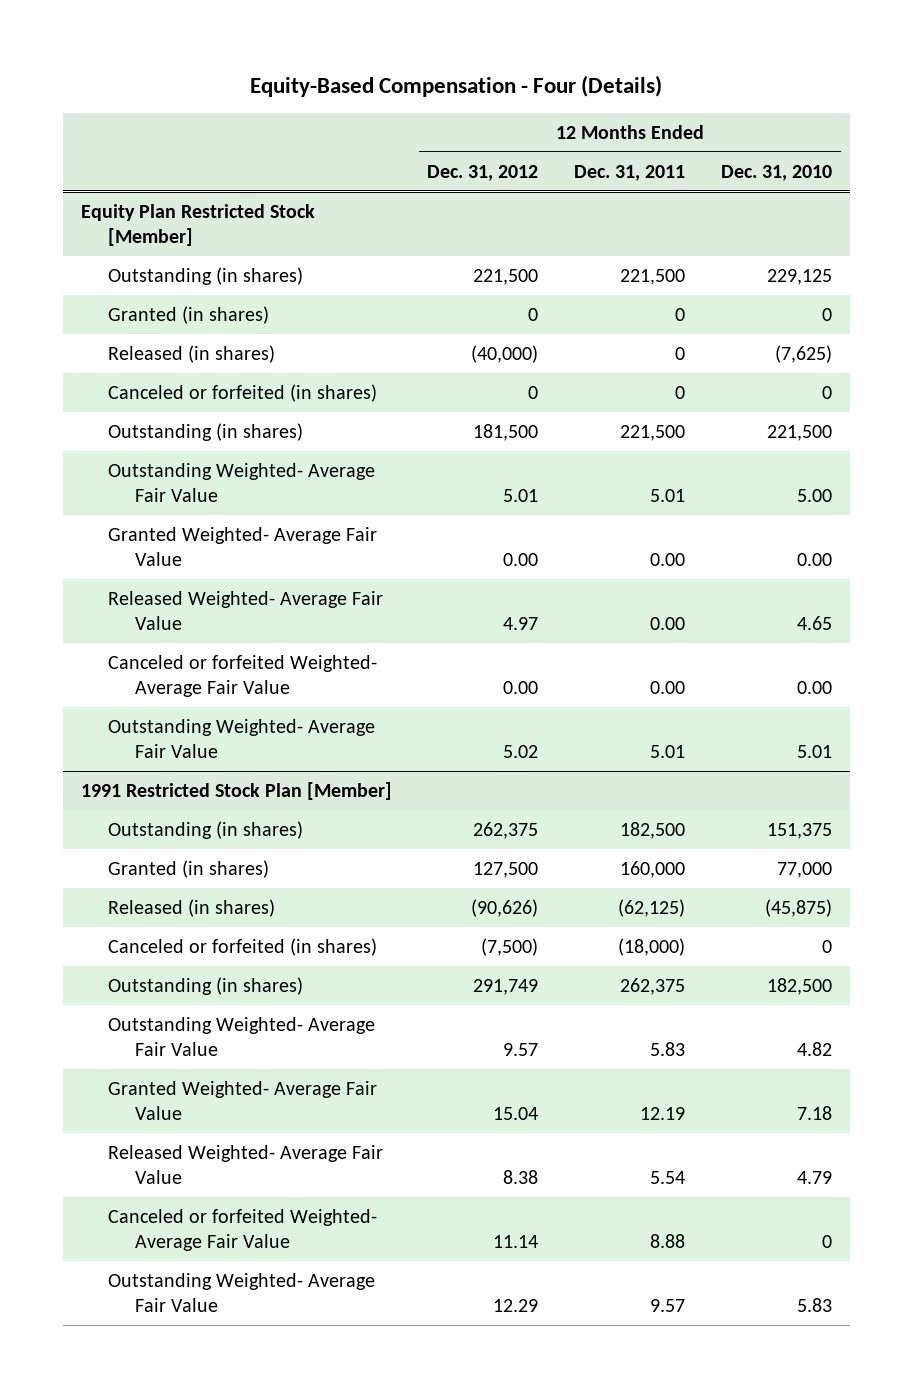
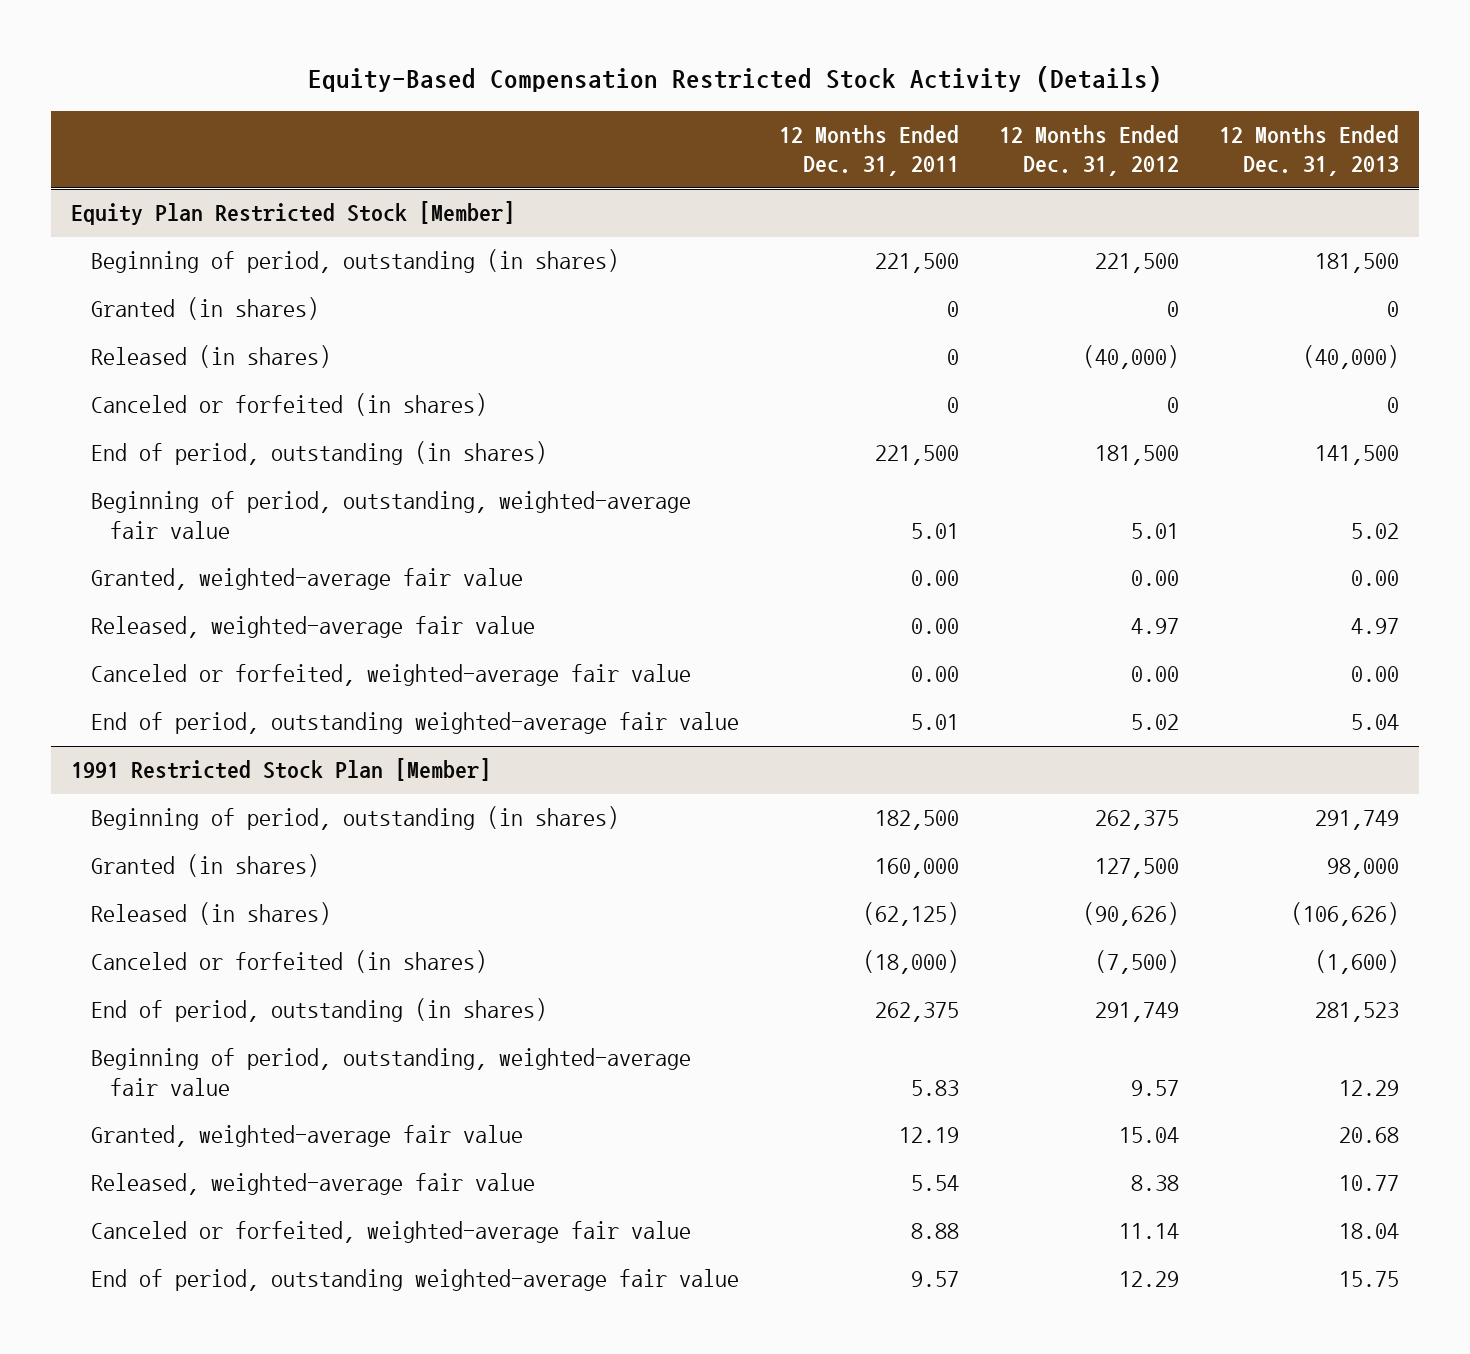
- Equity-Based Compensation - Four (Details)
+ Equity-Based Compensation Restricted Stock Activity (Details)
- | 12 Months Ended Dec. 31, 2012 | 12 Months Ended Dec. 31, 2011 | 12 Months Ended Dec. 31, 2010
+ | 12 Months Ended Dec. 31, 2011 | 12 Months Ended Dec. 31, 2012 | 12 Months Ended Dec. 31, 2013
@ Equity Plan Restricted Stock [Member]
- Outstanding (in shares) | 221,500 | 221,500 | 229,125
+ Beginning of period, outstanding (in shares) | 221,500 | 221,500 | 181,500
- Outstanding (in shares) | 181,500 | 221,500 | 221,500
- Outstanding Weighted- Average Fair Value | 5.01 | 5.01 | 5.00
- Granted Weighted- Average Fair Value | 0.00 | 0.00 | 0.00
- Released Weighted- Average Fair Value | 4.97 | 0.00 | 4.65
- Canceled or forfeited Weighted- Average Fair Value | 0.00 | 0.00 | 0.00
- Outstanding Weighted- Average Fair Value | 5.02 | 5.01 | 5.01
+ End of period, outstanding (in shares) | 221,500 | 181,500 | 141,500
+ Beginning of period, outstanding, weighted-average fair value | 5.01 | 5.01 | 5.02
+ Granted, weighted-average fair value | 0.00 | 0.00 | 0.00
+ Released, weighted-average fair value | 0.00 | 4.97 | 4.97
+ Canceled or forfeited, weighted-average fair value | 0.00 | 0.00 | 0.00
+ End of period, outstanding weighted-average fair value | 5.01 | 5.02 | 5.04
@ 1991 Restricted Stock Plan [Member]
- Outstanding (in shares) | 262,375 | 182,500 | 151,375
+ Beginning of period, outstanding (in shares) | 182,500 | 262,375 | 291,749
- Outstanding (in shares) | 291,749 | 262,375 | 182,500
- Outstanding Weighted- Average Fair Value | 9.57 | 5.83 | 4.82
- Granted Weighted- Average Fair Value | 15.04 | 12.19 | 7.18
- Released Weighted- Average Fair Value | 8.38 | 5.54 | 4.79
- Canceled or forfeited Weighted- Average Fair Value | 11.14 | 8.88 | 0
- Outstanding Weighted- Average Fair Value | 12.29 | 9.57 | 5.83
+ End of period, outstanding (in shares) | 262,375 | 291,749 | 281,523
+ Beginning of period, outstanding, weighted-average fair value | 5.83 | 9.57 | 12.29
+ Granted, weighted-average fair value | 12.19 | 15.04 | 20.68
+ Released, weighted-average fair value | 5.54 | 8.38 | 10.77
+ Canceled or forfeited, weighted-average fair value | 8.88 | 11.14 | 18.04
+ End of period, outstanding weighted-average fair value | 9.57 | 12.29 | 15.75

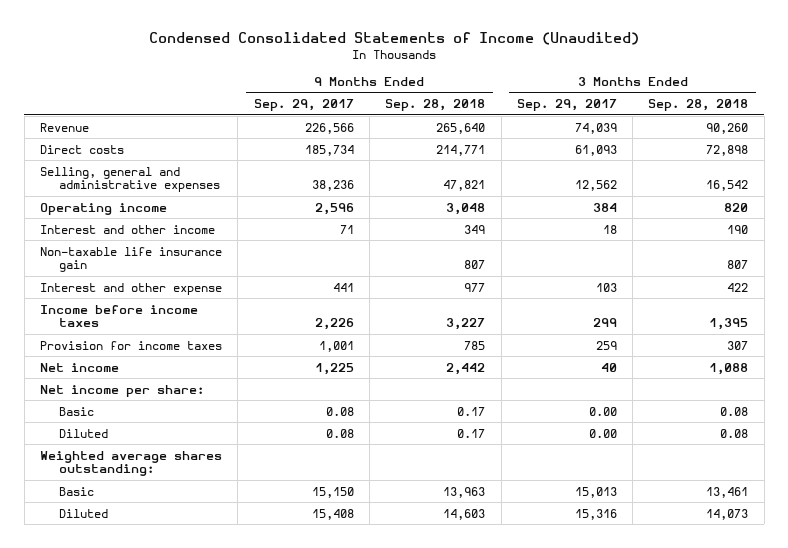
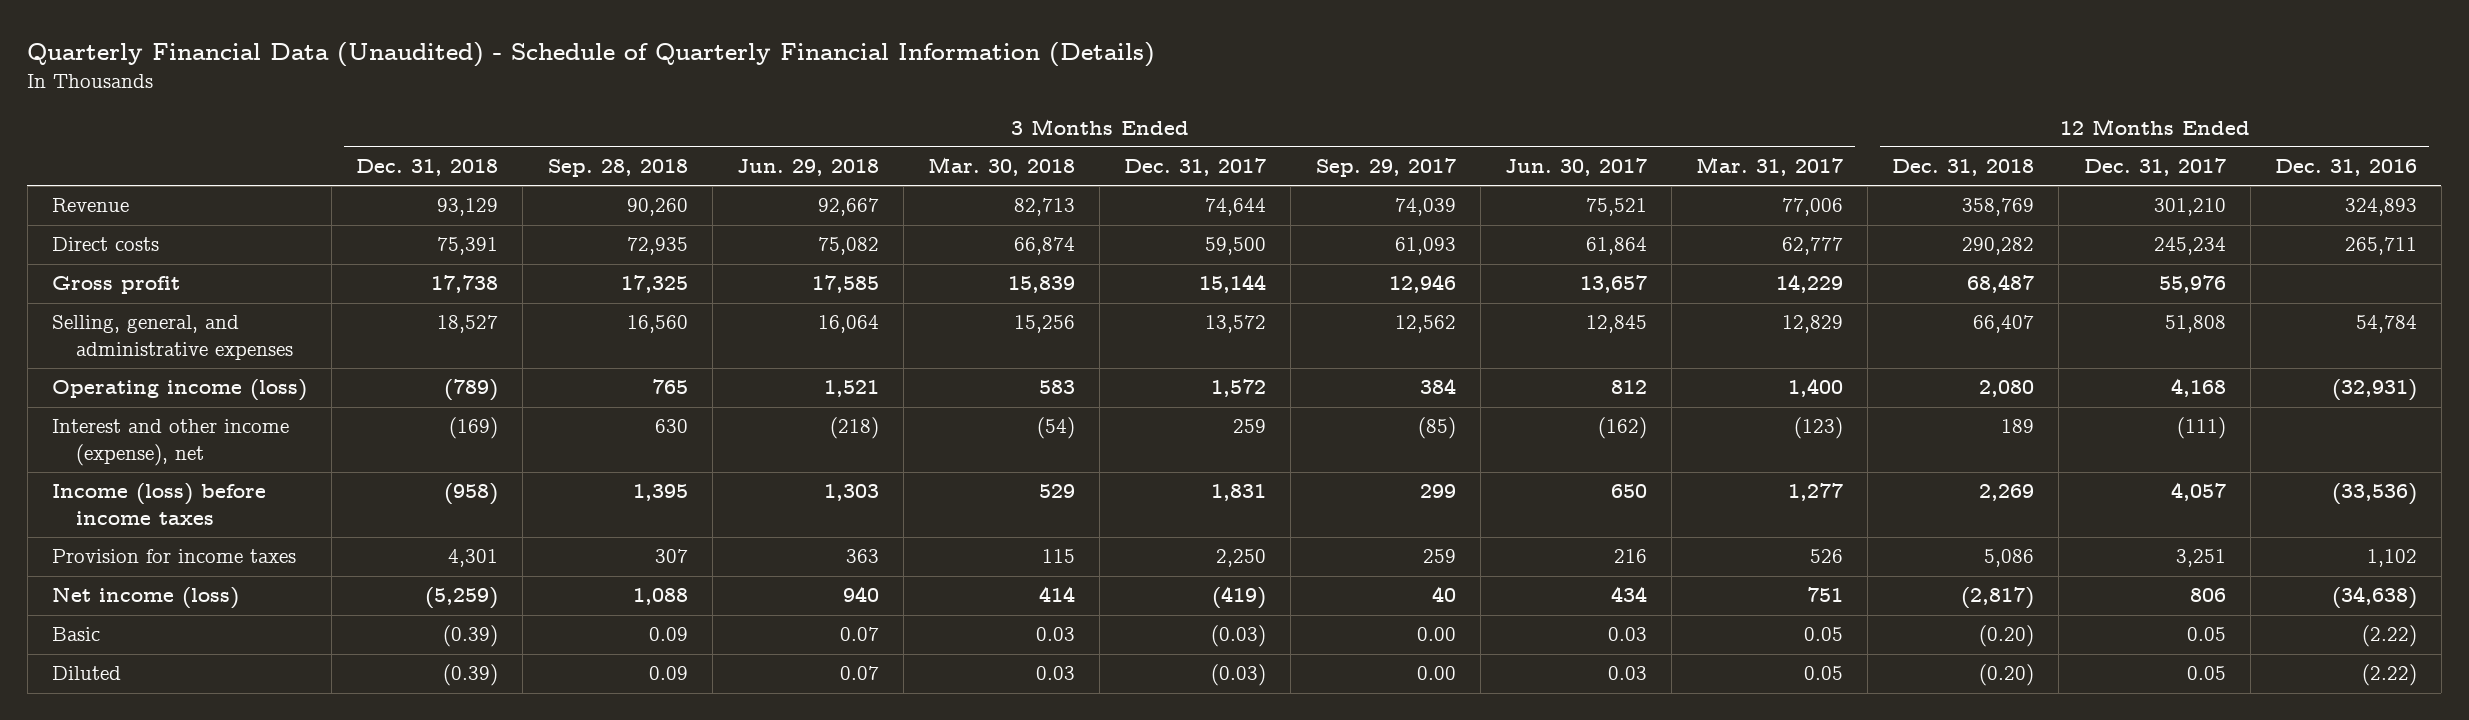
- Condensed Consolidated Statements of Income (Unaudited)
+ Quarterly Financial Data (Unaudited) - Schedule of Quarterly Financial Information (Details)
- | 9 Months Ended Sep. 29, 2017 | 9 Months Ended Sep. 28, 2018 | 3 Months Ended Sep. 29, 2017 | 3 Months Ended Sep. 28, 2018
+ | 3 Months Ended Dec. 31, 2018 | 3 Months Ended Sep. 28, 2018 | 3 Months Ended Jun. 29, 2018 | 3 Months Ended Mar. 30, 2018 | 3 Months Ended Dec. 31, 2017 | 3 Months Ended Sep. 29, 2017 | 3 Months Ended Jun. 30, 2017 | 3 Months Ended Mar. 31, 2017 | 12 Months Ended Dec. 31, 2018 | 12 Months Ended Dec. 31, 2017 | 12 Months Ended Dec. 31, 2016
- Direct costs | 185,734 | 214,771 | 61,093 | 72,898
- Selling, general and administrative expenses | 38,236 | 47,821 | 12,562 | 16,542
- Operating income | 2,596 | 3,048 | 384 | 820
- Interest and other income | 71 | 349 | 18 | 190
- Non-taxable life insurance gain | | 807 | | 807
- Interest and other expense | 441 | 977 | 103 | 422
- Income before income taxes | 2,226 | 3,227 | 299 | 1,395
+ Direct costs | 75,391 | 72,935 | 75,082 | 66,874 | 59,500 | 61,093 | 61,864 | 62,777 | 290,282 | 245,234 | 265,711
+ Gross profit | 17,738 | 17,325 | 17,585 | 15,839 | 15,144 | 12,946 | 13,657 | 14,229 | 68,487 | 55,976 |
+ Selling, general, and administrative expenses | 18,527 | 16,560 | 16,064 | 15,256 | 13,572 | 12,562 | 12,845 | 12,829 | 66,407 | 51,808 | 54,784
+ Operating income (loss) | (789) | 765 | 1,521 | 583 | 1,572 | 384 | 812 | 1,400 | 2,080 | 4,168 | (32,931)
+ Interest and other income (expense), net | (169) | 630 | (218) | (54) | 259 | (85) | (162) | (123) | 189 | (111) |
+ Income (loss) before income taxes | (958) | 1,395 | 1,303 | 529 | 1,831 | 299 | 650 | 1,277 | 2,269 | 4,057 | (33,536)
- Net income | 1,225 | 2,442 | 40 | 1,088
- Net income per share:
- Basic | 0.08 | 0.17 | 0.00 | 0.08
- Diluted | 0.08 | 0.17 | 0.00 | 0.08
- Weighted average shares outstanding:
- Basic | 15,150 | 13,963 | 15,013 | 13,461
- Diluted | 15,408 | 14,603 | 15,316 | 14,073
+ Net income (loss) | (5,259) | 1,088 | 940 | 414 | (419) | 40 | 434 | 751 | (2,817) | 806 | (34,638)
+ Basic | (0.39) | 0.09 | 0.07 | 0.03 | (0.03) | 0.00 | 0.03 | 0.05 | (0.20) | 0.05 | (2.22)
+ Diluted | (0.39) | 0.09 | 0.07 | 0.03 | (0.03) | 0.00 | 0.03 | 0.05 | (0.20) | 0.05 | (2.22)

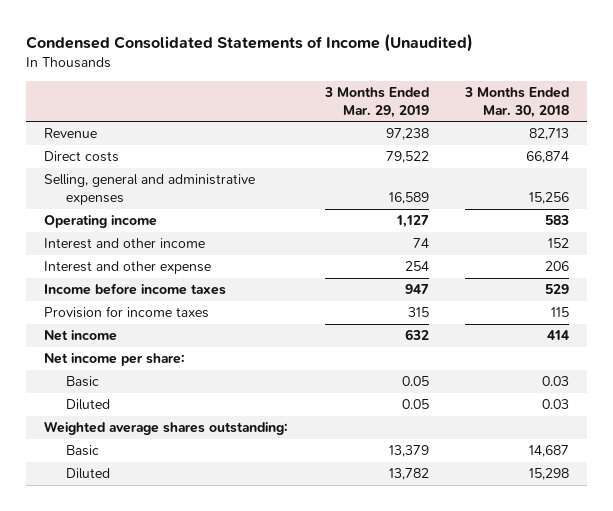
- Quarterly Financial Data (Unaudited) - Schedule of Quarterly Financial Information (Details)
+ Condensed Consolidated Statements of Income (Unaudited)
- | 3 Months Ended Dec. 31, 2018 | 3 Months Ended Sep. 28, 2018 | 3 Months Ended Jun. 29, 2018 | 3 Months Ended Mar. 30, 2018 | 3 Months Ended Dec. 31, 2017 | 3 Months Ended Sep. 29, 2017 | 3 Months Ended Jun. 30, 2017 | 3 Months Ended Mar. 31, 2017 | 12 Months Ended Dec. 31, 2018 | 12 Months Ended Dec. 31, 2017 | 12 Months Ended Dec. 31, 2016
+ | 3 Months Ended Mar. 29, 2019 | 3 Months Ended Mar. 30, 2018
- Gross profit | 17,738 | 17,325 | 17,585 | 15,839 | 15,144 | 12,946 | 13,657 | 14,229 | 68,487 | 55,976 |
- Selling, general, and administrative expenses | 18,527 | 16,560 | 16,064 | 15,256 | 13,572 | 12,562 | 12,845 | 12,829 | 66,407 | 51,808 | 54,784
- Operating income (loss) | (789) | 765 | 1,521 | 583 | 1,572 | 384 | 812 | 1,400 | 2,080 | 4,168 | (32,931)
- Interest and other income (expense), net | (169) | 630 | (218) | (54) | 259 | (85) | (162) | (123) | 189 | (111) |
- Income (loss) before income taxes | (958) | 1,395 | 1,303 | 529 | 1,831 | 299 | 650 | 1,277 | 2,269 | 4,057 | (33,536)
+ Selling, general and administrative expenses | 16,589 | 15,256
+ Operating income | 1,127 | 583
+ Interest and other income | 74 | 152
+ Interest and other expense | 254 | 206
+ Income before income taxes | 947 | 529
- Net income (loss) | (5,259) | 1,088 | 940 | 414 | (419) | 40 | 434 | 751 | (2,817) | 806 | (34,638)
+ Net income | 632 | 414
+ Net income per share:
+ Weighted average shares outstanding:
+ Basic | 13,379 | 14,687
+ Diluted | 13,782 | 15,298

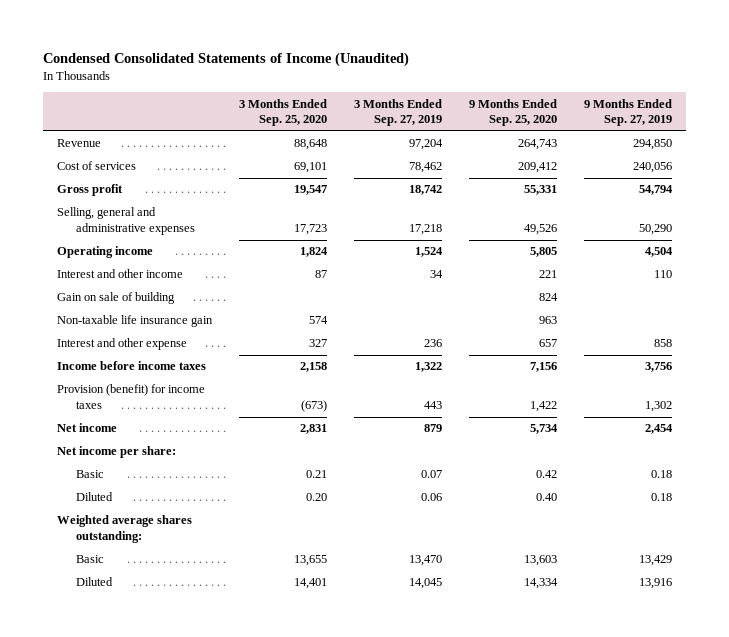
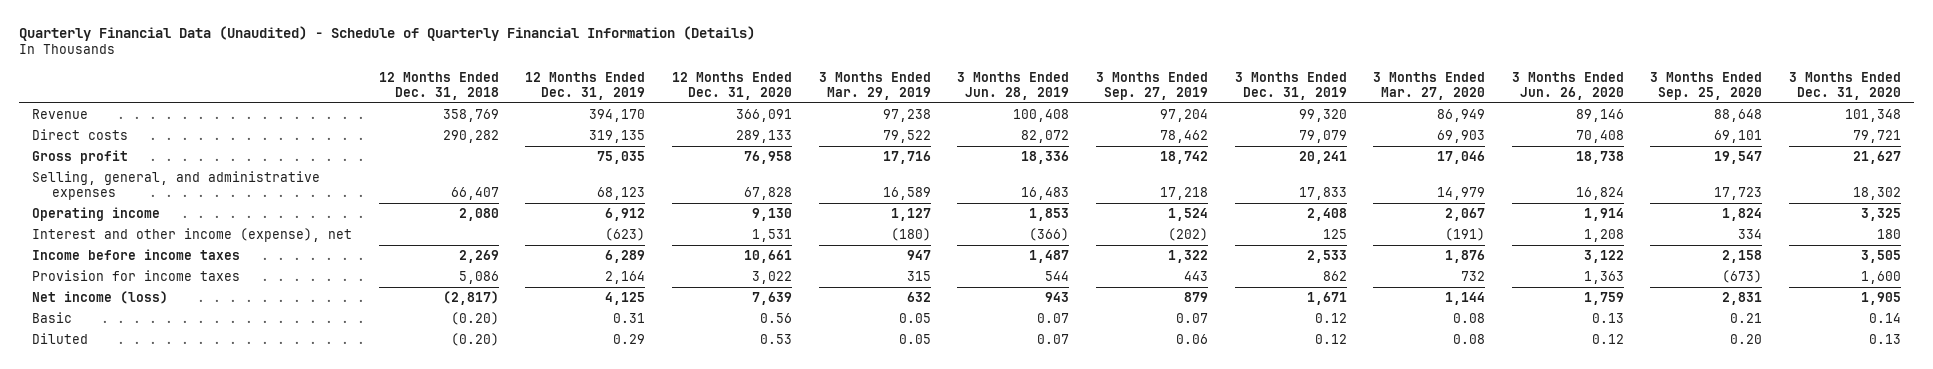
- Condensed Consolidated Statements of Income (Unaudited)
+ Quarterly Financial Data (Unaudited) - Schedule of Quarterly Financial Information (Details)
- | 3 Months Ended Sep. 25, 2020 | 3 Months Ended Sep. 27, 2019 | 9 Months Ended Sep. 25, 2020 | 9 Months Ended Sep. 27, 2019
+ | 12 Months Ended Dec. 31, 2018 | 12 Months Ended Dec. 31, 2019 | 12 Months Ended Dec. 31, 2020 | 3 Months Ended Mar. 29, 2019 | 3 Months Ended Jun. 28, 2019 | 3 Months Ended Sep. 27, 2019 | 3 Months Ended Dec. 31, 2019 | 3 Months Ended Mar. 27, 2020 | 3 Months Ended Jun. 26, 2020 | 3 Months Ended Sep. 25, 2020 | 3 Months Ended Dec. 31, 2020
- Cost of services | 69,101 | 78,462 | 209,412 | 240,056
+ Direct costs | 290,282 | 319,135 | 289,133 | 79,522 | 82,072 | 78,462 | 79,079 | 69,903 | 70,408 | 69,101 | 79,721
- Selling, general and administrative expenses | 17,723 | 17,218 | 49,526 | 50,290
+ Selling, general, and administrative expenses | 66,407 | 68,123 | 67,828 | 16,589 | 16,483 | 17,218 | 17,833 | 14,979 | 16,824 | 17,723 | 18,302
- Interest and other income | 87 | 34 | 221 | 110
- Gain on sale of building | | | 824 |
- Non-taxable life insurance gain | 574 | | 963 |
- Interest and other expense | 327 | 236 | 657 | 858
+ Interest and other income (expense), net | | (623) | 1,531 | (180) | (366) | (202) | 125 | (191) | 1,208 | 334 | 180
- Provision (benefit) for income taxes | (673) | 443 | 1,422 | 1,302
- Net income | 2,831 | 879 | 5,734 | 2,454
- Net income per share:
+ Provision for income taxes | 5,086 | 2,164 | 3,022 | 315 | 544 | 443 | 862 | 732 | 1,363 | (673) | 1,600
+ Net income (loss) | (2,817) | 4,125 | 7,639 | 632 | 943 | 879 | 1,671 | 1,144 | 1,759 | 2,831 | 1,905
- Weighted average shares outstanding:
- Basic | 13,655 | 13,470 | 13,603 | 13,429
- Diluted | 14,401 | 14,045 | 14,334 | 13,916

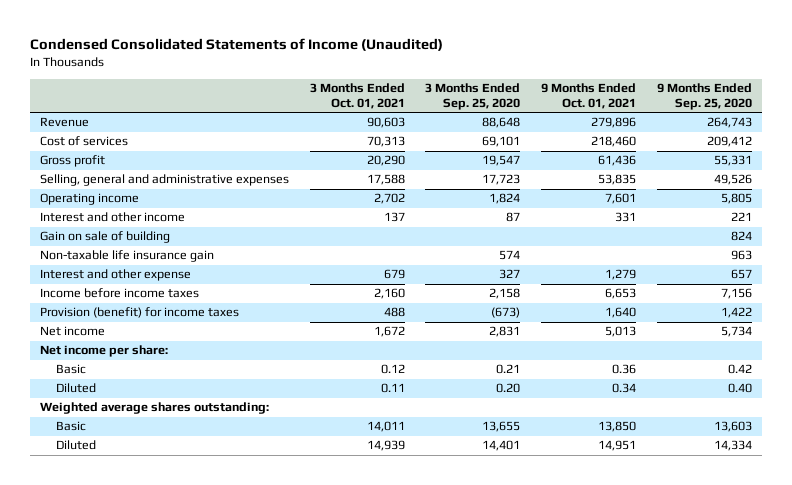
- Quarterly Financial Data (Unaudited) - Schedule of Quarterly Financial Information (Details)
+ Condensed Consolidated Statements of Income (Unaudited)
- | 12 Months Ended Dec. 31, 2018 | 12 Months Ended Dec. 31, 2019 | 12 Months Ended Dec. 31, 2020 | 3 Months Ended Mar. 29, 2019 | 3 Months Ended Jun. 28, 2019 | 3 Months Ended Sep. 27, 2019 | 3 Months Ended Dec. 31, 2019 | 3 Months Ended Mar. 27, 2020 | 3 Months Ended Jun. 26, 2020 | 3 Months Ended Sep. 25, 2020 | 3 Months Ended Dec. 31, 2020
+ | 3 Months Ended Oct. 01, 2021 | 3 Months Ended Sep. 25, 2020 | 9 Months Ended Oct. 01, 2021 | 9 Months Ended Sep. 25, 2020
- Direct costs | 290,282 | 319,135 | 289,133 | 79,522 | 82,072 | 78,462 | 79,079 | 69,903 | 70,408 | 69,101 | 79,721
+ Cost of services | 70,313 | 69,101 | 218,460 | 209,412
- Selling, general, and administrative expenses | 66,407 | 68,123 | 67,828 | 16,589 | 16,483 | 17,218 | 17,833 | 14,979 | 16,824 | 17,723 | 18,302
+ Selling, general and administrative expenses | 17,588 | 17,723 | 53,835 | 49,526
- Interest and other income (expense), net | | (623) | 1,531 | (180) | (366) | (202) | 125 | (191) | 1,208 | 334 | 180
+ Interest and other income | 137 | 87 | 331 | 221
+ Gain on sale of building | | | | 824
+ Non-taxable life insurance gain | | 574 | | 963
+ Interest and other expense | 679 | 327 | 1,279 | 657
- Provision for income taxes | 5,086 | 2,164 | 3,022 | 315 | 544 | 443 | 862 | 732 | 1,363 | (673) | 1,600
- Net income (loss) | (2,817) | 4,125 | 7,639 | 632 | 943 | 879 | 1,671 | 1,144 | 1,759 | 2,831 | 1,905
+ Provision (benefit) for income taxes | 488 | (673) | 1,640 | 1,422
+ Net income | 1,672 | 2,831 | 5,013 | 5,734
+ Net income per share:
+ Weighted average shares outstanding:
+ Basic | 14,011 | 13,655 | 13,850 | 13,603
+ Diluted | 14,939 | 14,401 | 14,951 | 14,334

